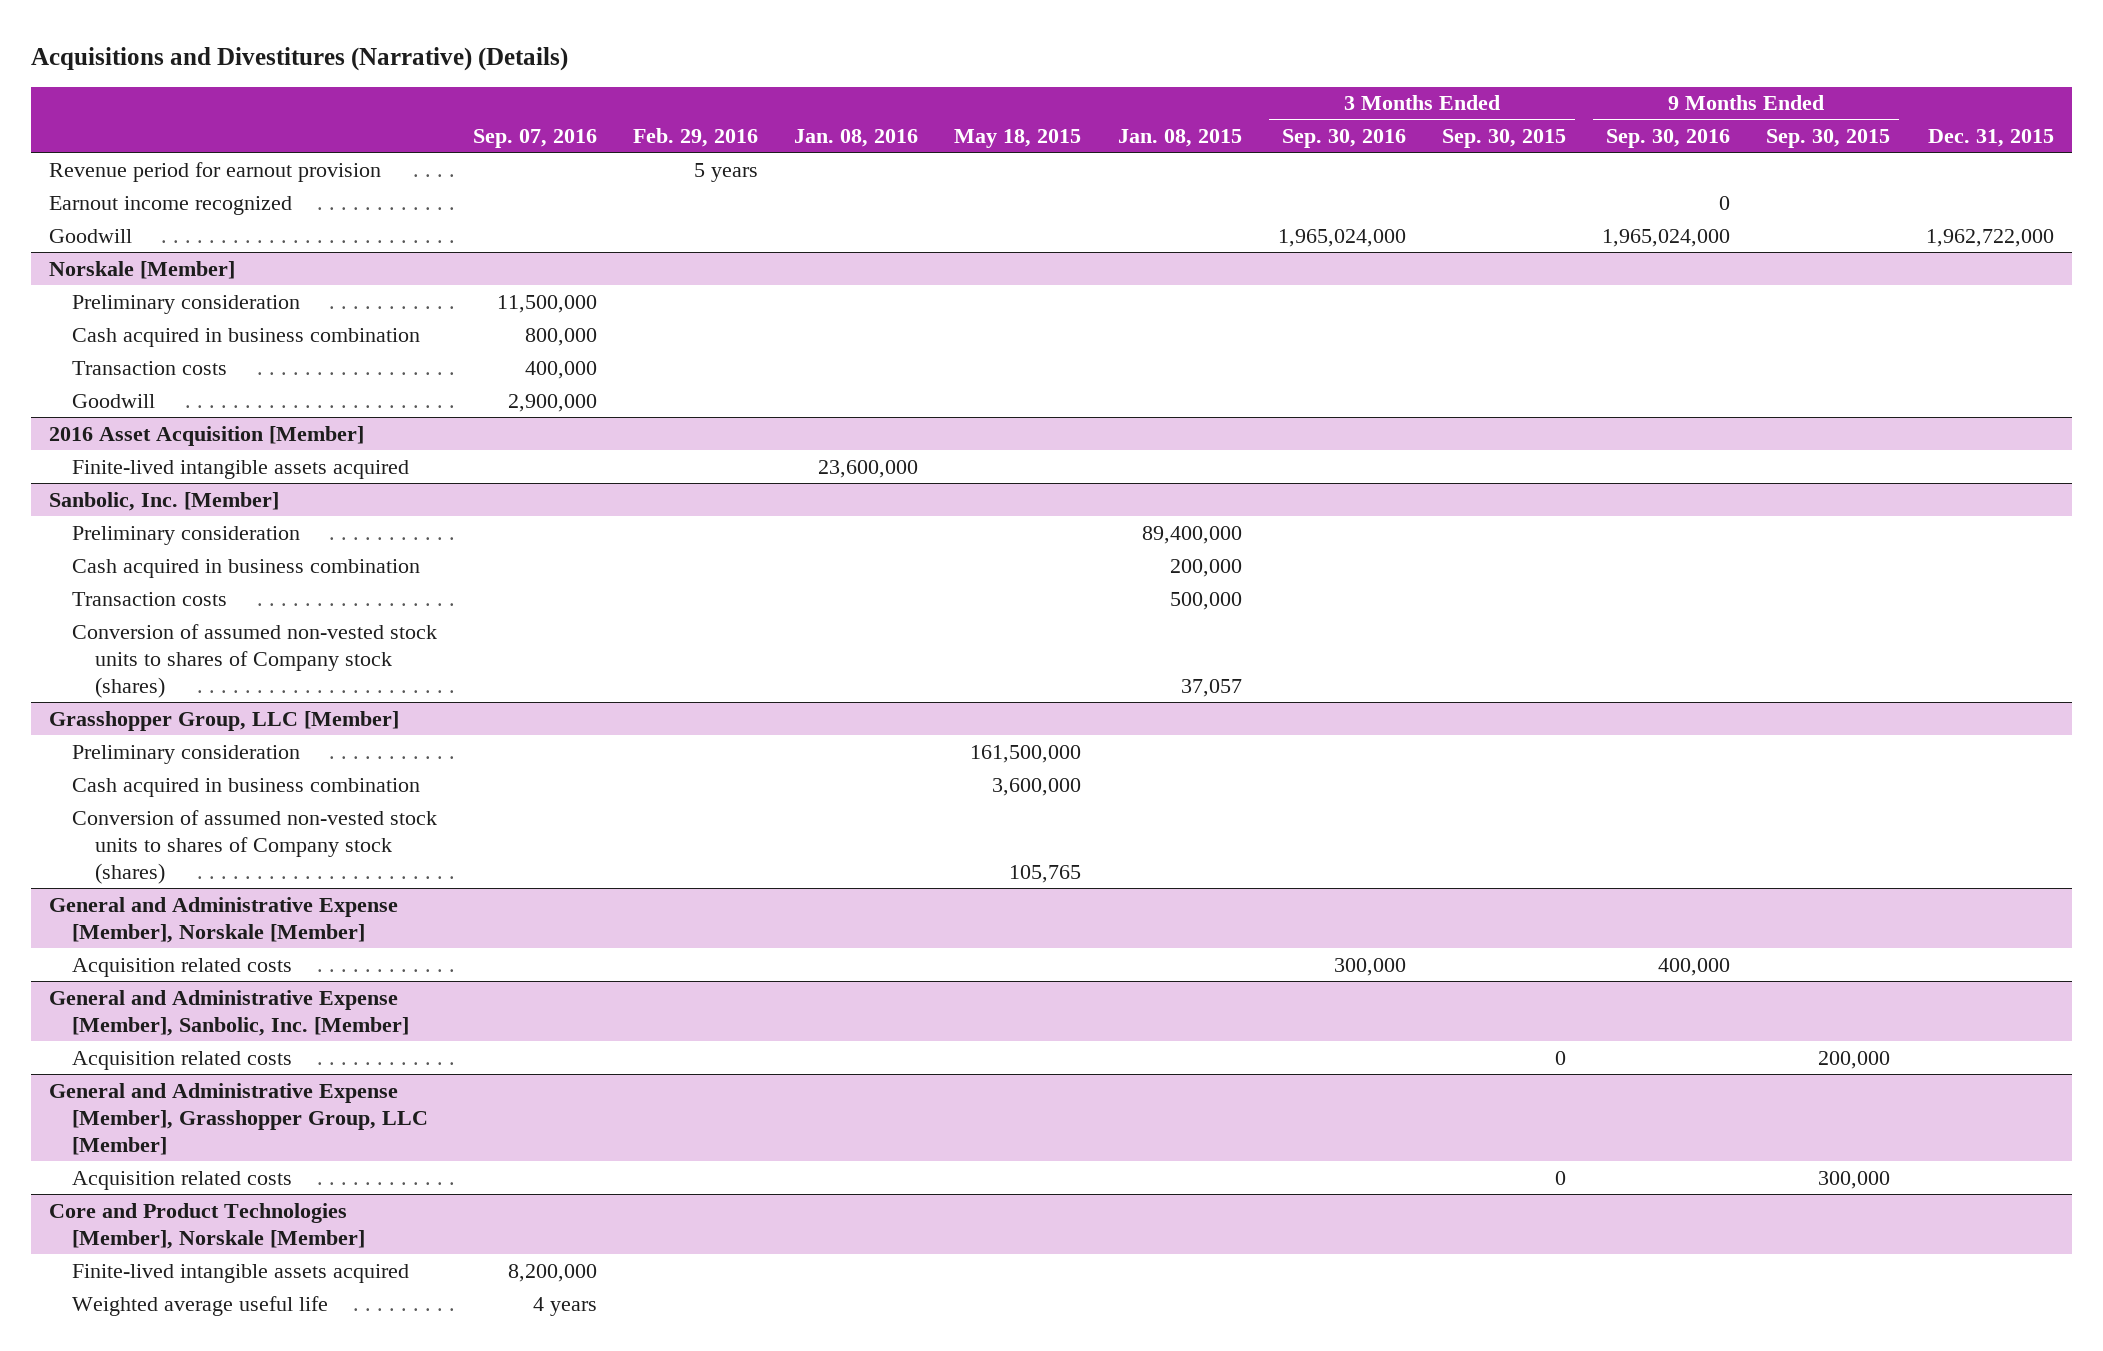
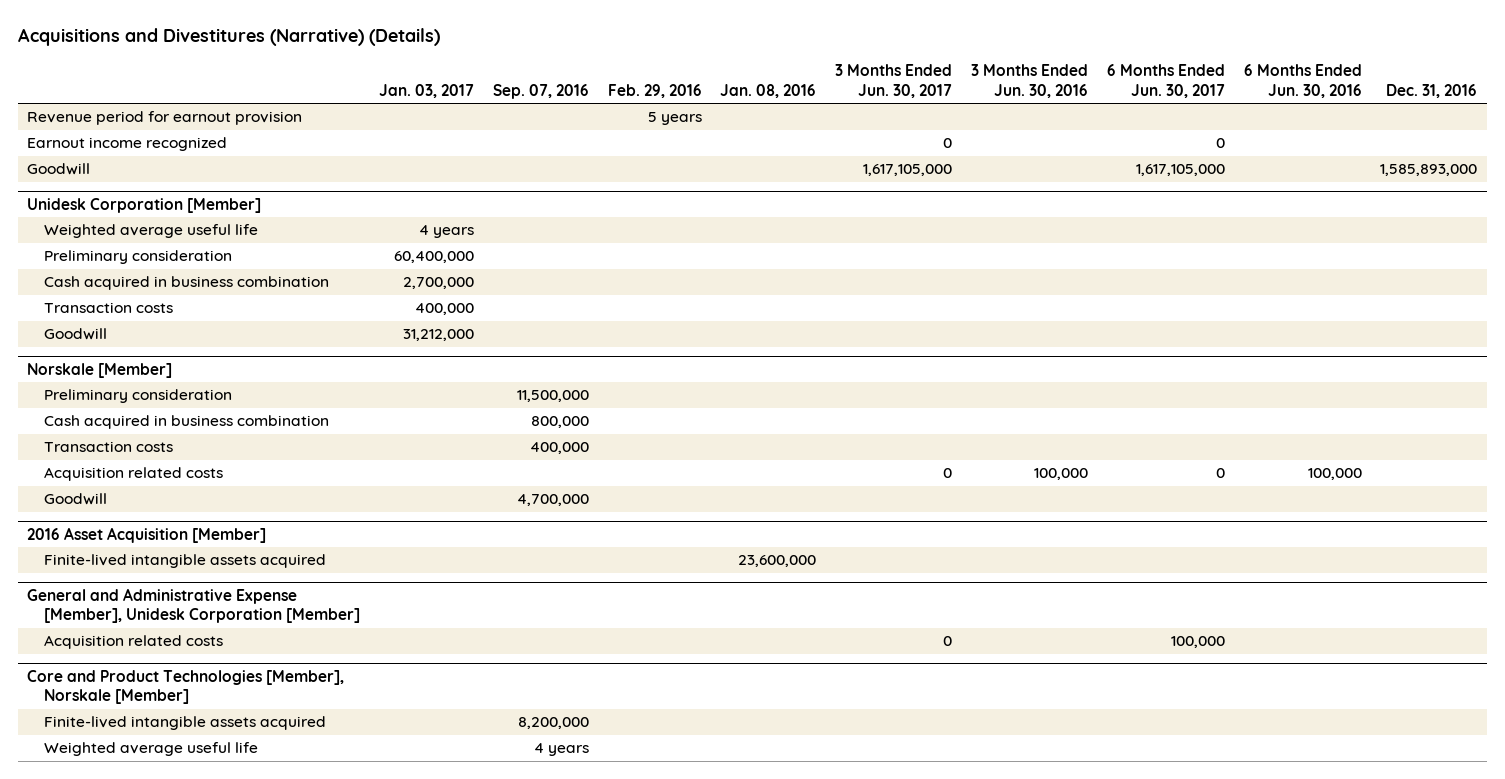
- | Sep. 07, 2016 | Feb. 29, 2016 | Jan. 08, 2016 | May 18, 2015 | Jan. 08, 2015 | 3 Months Ended Sep. 30, 2016 | 3 Months Ended Sep. 30, 2015 | 9 Months Ended Sep. 30, 2016 | 9 Months Ended Sep. 30, 2015 | Dec. 31, 2015
+ | Jan. 03, 2017 | Sep. 07, 2016 | Feb. 29, 2016 | Jan. 08, 2016 | 3 Months Ended Jun. 30, 2017 | 3 Months Ended Jun. 30, 2016 | 6 Months Ended Jun. 30, 2017 | 6 Months Ended Jun. 30, 2016 | Dec. 31, 2016
+ Unidesk Corporation [Member]
+ Weighted average useful life | 4 years | | | | | | | |
+ Preliminary consideration | 60,400,000 | | | | | | | |
+ Cash acquired in business combination | 2,700,000 | | | | | | | |
+ Transaction costs | 400,000 | | | | | | | |
+ Goodwill | 31,212,000 | | | | | | | |
@ Norskale [Member]
- Goodwill | 2,900,000 | | | | | | | | |
+ Acquisition related costs | | | | | 0 | 100,000 | 0 | 100,000 |
+ Goodwill | | 4,700,000 | | | | | | |
- Sanbolic, Inc. [Member]
- Preliminary consideration | | | | | 89,400,000 | | | | |
- Cash acquired in business combination | | | | | 200,000 | | | | |
- Transaction costs | | | | | 500,000 | | | | |
- Conversion of assumed non-vested stock units to shares of Company stock (shares) | | | | | 37,057 | | | | |
- Grasshopper Group, LLC [Member]
- Preliminary consideration | | | | 161,500,000 | | | | | |
- Cash acquired in business combination | | | | 3,600,000 | | | | | |
- Conversion of assumed non-vested stock units to shares of Company stock (shares) | | | | 105,765 | | | | | |
- General and Administrative Expense [Member], Norskale [Member]
+ General and Administrative Expense [Member], Unidesk Corporation [Member]
- General and Administrative Expense [Member], Sanbolic, Inc. [Member]
- Acquisition related costs | | | | | | | 0 | | 200,000 |
- General and Administrative Expense [Member], Grasshopper Group, LLC [Member]
- Acquisition related costs | | | | | | | 0 | | 300,000 |

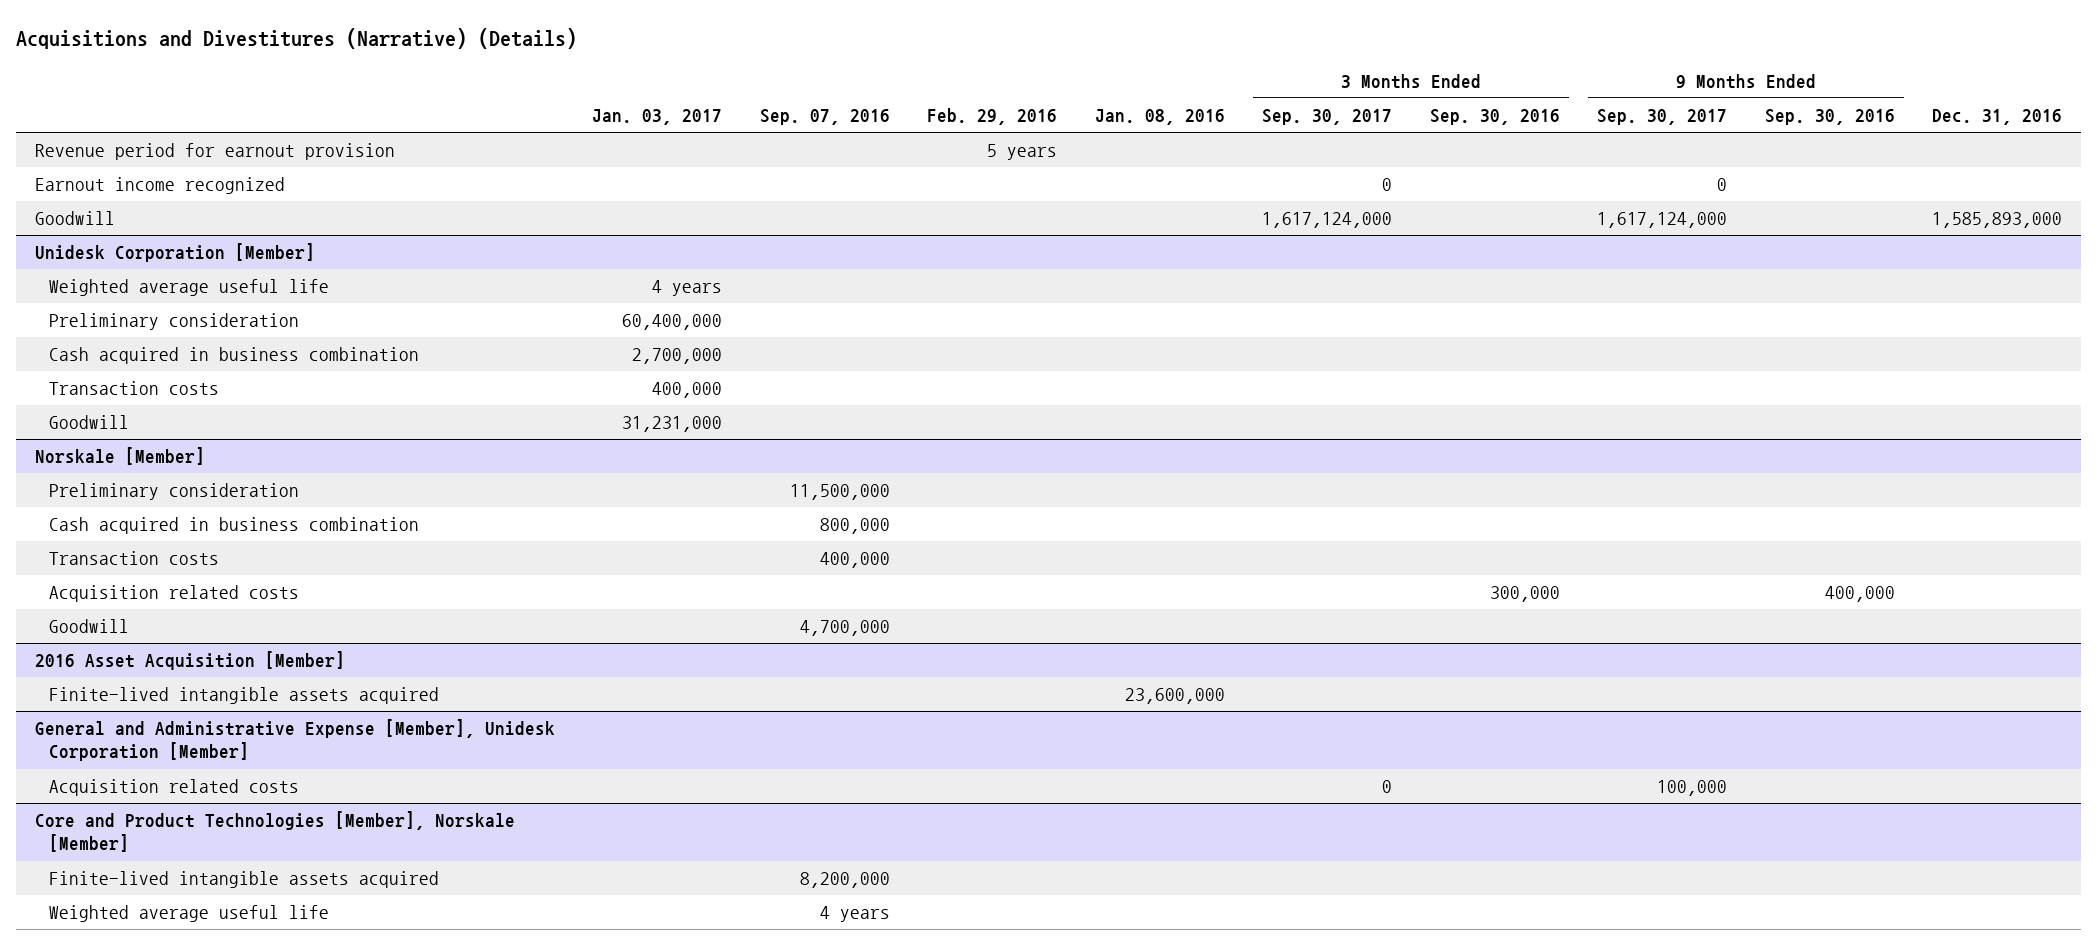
- | Jan. 03, 2017 | Sep. 07, 2016 | Feb. 29, 2016 | Jan. 08, 2016 | 3 Months Ended Jun. 30, 2017 | 3 Months Ended Jun. 30, 2016 | 6 Months Ended Jun. 30, 2017 | 6 Months Ended Jun. 30, 2016 | Dec. 31, 2016
+ | Jan. 03, 2017 | Sep. 07, 2016 | Feb. 29, 2016 | Jan. 08, 2016 | 3 Months Ended Sep. 30, 2017 | 3 Months Ended Sep. 30, 2016 | 9 Months Ended Sep. 30, 2017 | 9 Months Ended Sep. 30, 2016 | Dec. 31, 2016
@ Unidesk Corporation [Member]
- Goodwill | 31,212,000 | | | | | | | |
+ Goodwill | 31,231,000 | | | | | | | |

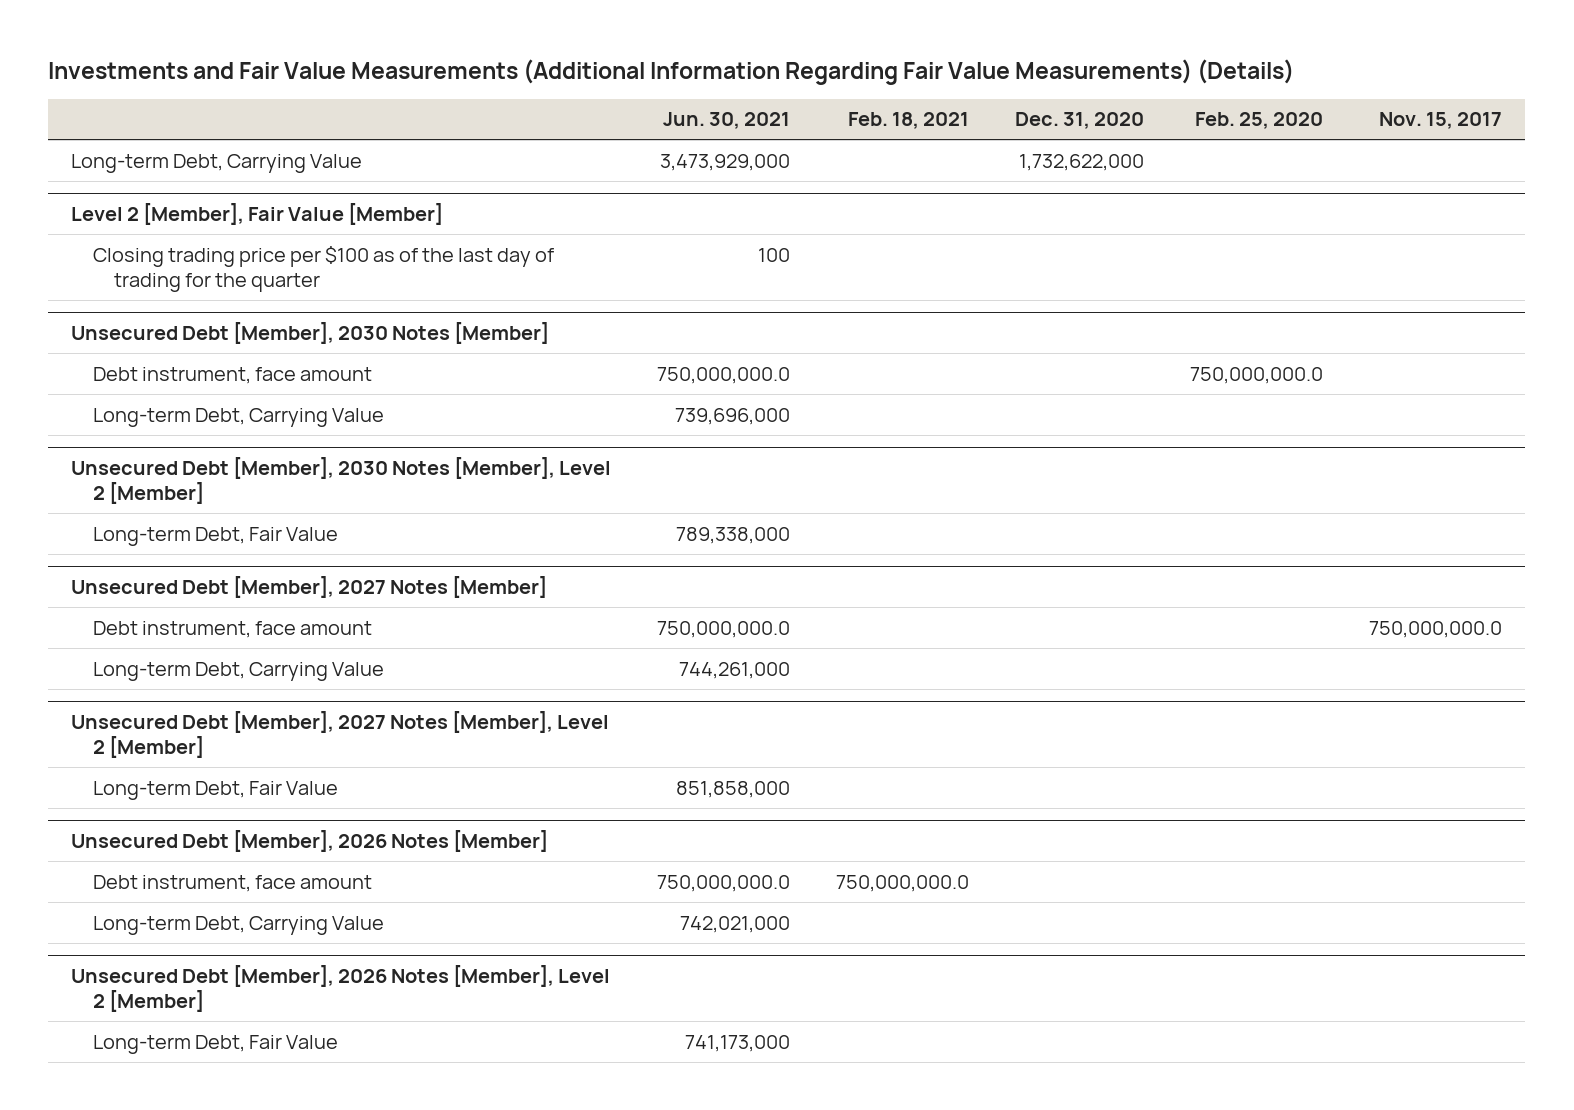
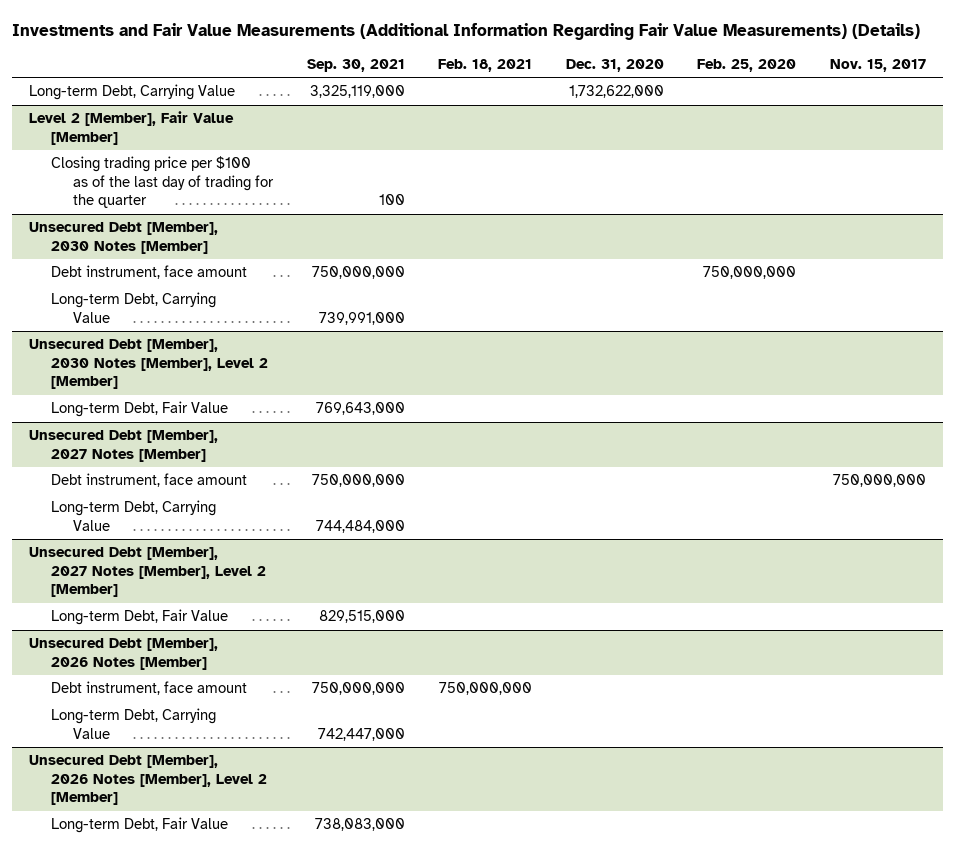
- | Jun. 30, 2021 | Feb. 18, 2021 | Dec. 31, 2020 | Feb. 25, 2020 | Nov. 15, 2017
+ | Sep. 30, 2021 | Feb. 18, 2021 | Dec. 31, 2020 | Feb. 25, 2020 | Nov. 15, 2017
@ Unsecured Debt [Member], 2030 Notes [Member]
- Debt instrument, face amount | 750,000,000.0 | | | 750,000,000.0 |
+ Debt instrument, face amount | 750,000,000 | | | 750,000,000 |
@ Unsecured Debt [Member], 2027 Notes [Member]
- Debt instrument, face amount | 750,000,000.0 | | | | 750,000,000.0
+ Debt instrument, face amount | 750,000,000 | | | | 750,000,000
@ Unsecured Debt [Member], 2026 Notes [Member]
- Debt instrument, face amount | 750,000,000.0 | 750,000,000.0 | | |
+ Debt instrument, face amount | 750,000,000 | 750,000,000 | | |

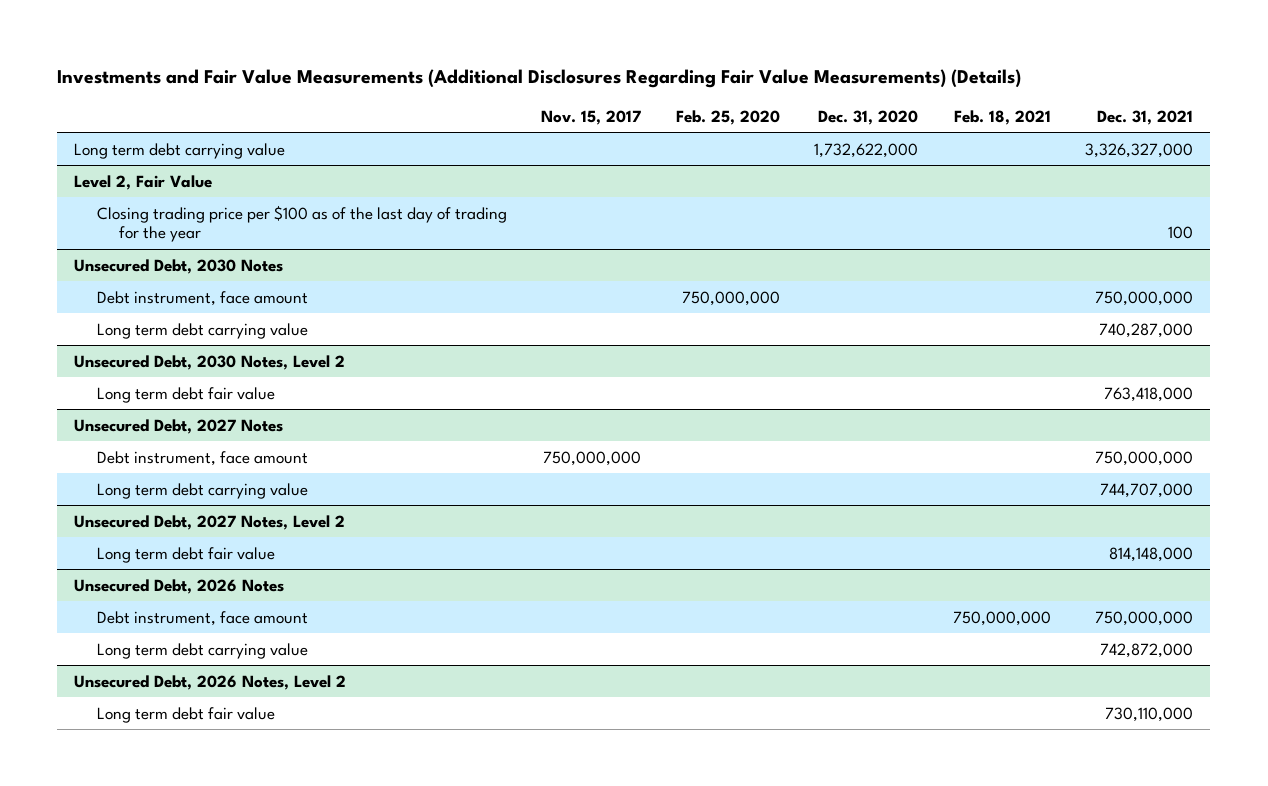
- Investments and Fair Value Measurements (Additional Information Regarding Fair Value Measurements) (Details)
+ Investments and Fair Value Measurements (Additional Disclosures Regarding Fair Value Measurements) (Details)
- | Sep. 30, 2021 | Feb. 18, 2021 | Dec. 31, 2020 | Feb. 25, 2020 | Nov. 15, 2017
+ | Nov. 15, 2017 | Feb. 25, 2020 | Dec. 31, 2020 | Feb. 18, 2021 | Dec. 31, 2021
- Long-term Debt, Carrying Value | 3,325,119,000 | | 1,732,622,000 | |
- Level 2 [Member], Fair Value [Member]
- Closing trading price per $100 as of the last day of trading for the quarter | 100 | | | |
- Unsecured Debt [Member], 2030 Notes [Member]
+ Long term debt carrying value | | | 1,732,622,000 | | 3,326,327,000
+ Level 2, Fair Value
+ Closing trading price per $100 as of the last day of trading for the year | | | | | 100
+ Unsecured Debt, 2030 Notes
- Long-term Debt, Carrying Value | 739,991,000 | | | |
- Unsecured Debt [Member], 2030 Notes [Member], Level 2 [Member]
- Long-term Debt, Fair Value | 769,643,000 | | | |
- Unsecured Debt [Member], 2027 Notes [Member]
+ Long term debt carrying value | | | | | 740,287,000
+ Unsecured Debt, 2030 Notes, Level 2
+ Long term debt fair value | | | | | 763,418,000
+ Unsecured Debt, 2027 Notes
- Long-term Debt, Carrying Value | 744,484,000 | | | |
- Unsecured Debt [Member], 2027 Notes [Member], Level 2 [Member]
- Long-term Debt, Fair Value | 829,515,000 | | | |
- Unsecured Debt [Member], 2026 Notes [Member]
+ Long term debt carrying value | | | | | 744,707,000
+ Unsecured Debt, 2027 Notes, Level 2
+ Long term debt fair value | | | | | 814,148,000
+ Unsecured Debt, 2026 Notes
- Long-term Debt, Carrying Value | 742,447,000 | | | |
- Unsecured Debt [Member], 2026 Notes [Member], Level 2 [Member]
- Long-term Debt, Fair Value | 738,083,000 | | | |
+ Long term debt carrying value | | | | | 742,872,000
+ Unsecured Debt, 2026 Notes, Level 2
+ Long term debt fair value | | | | | 730,110,000

